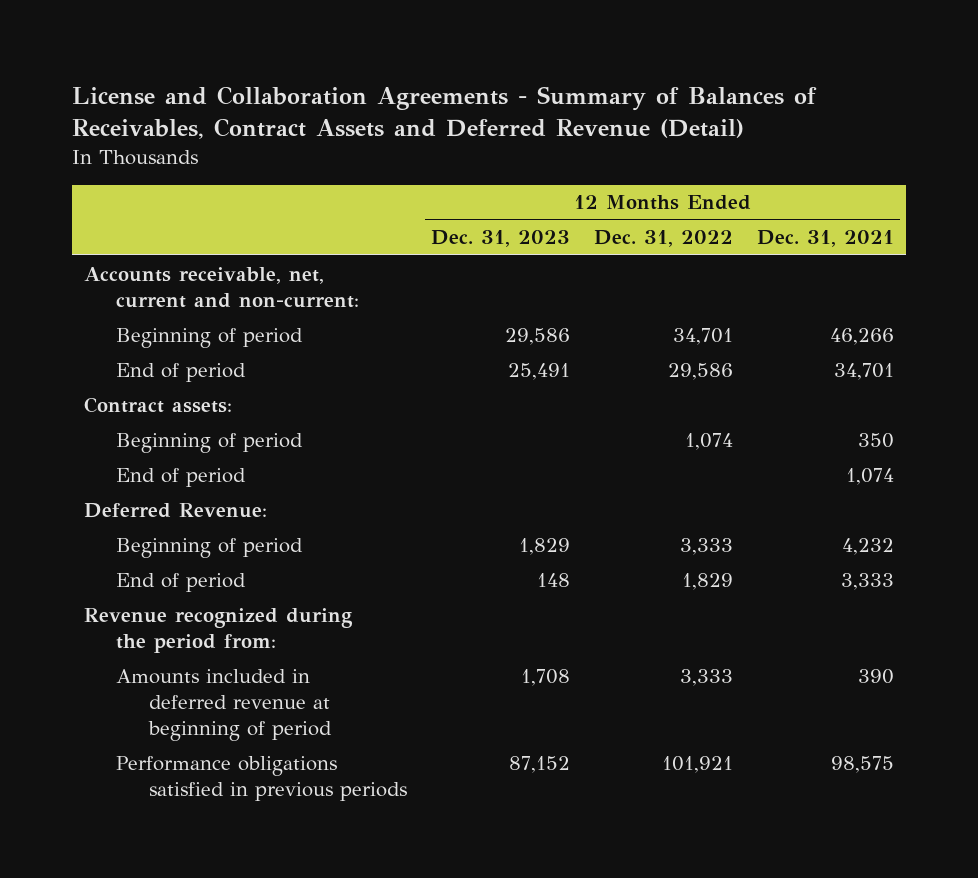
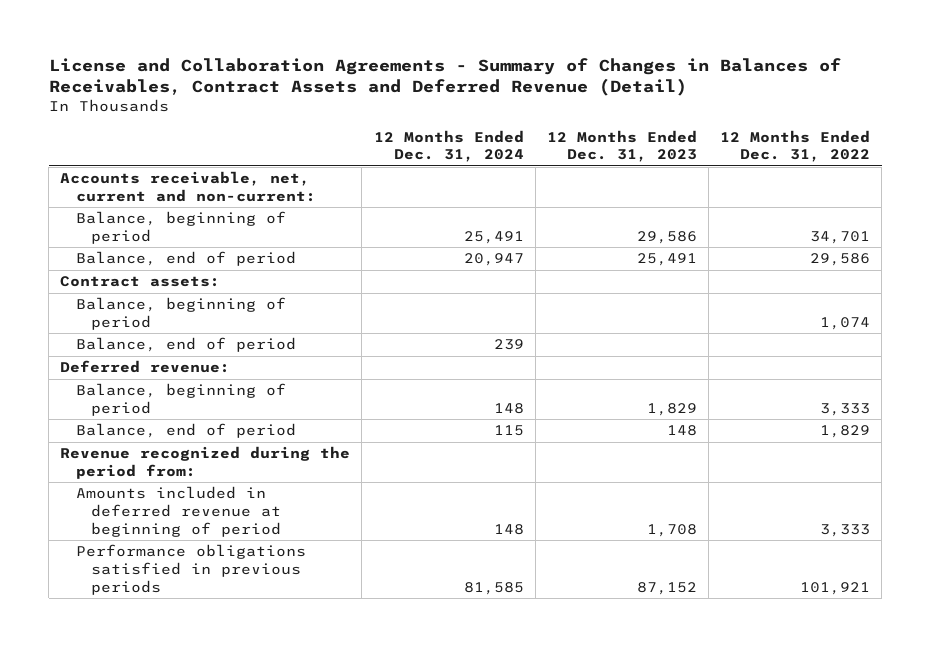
- License and Collaboration Agreements - Summary of Balances of Receivables, Contract Assets and Deferred Revenue (Detail)
+ License and Collaboration Agreements - Summary of Changes in Balances of Receivables, Contract Assets and Deferred Revenue (Detail)
- | 12 Months Ended Dec. 31, 2023 | 12 Months Ended Dec. 31, 2022 | 12 Months Ended Dec. 31, 2021
+ | 12 Months Ended Dec. 31, 2024 | 12 Months Ended Dec. 31, 2023 | 12 Months Ended Dec. 31, 2022
- Beginning of period | 29,586 | 34,701 | 46,266
- End of period | 25,491 | 29,586 | 34,701
+ Balance, beginning of period | 25,491 | 29,586 | 34,701
+ Balance, end of period | 20,947 | 25,491 | 29,586
- Beginning of period | | 1,074 | 350
- End of period | | | 1,074
- Deferred Revenue:
- Beginning of period | 1,829 | 3,333 | 4,232
- End of period | 148 | 1,829 | 3,333
+ Balance, beginning of period | | | 1,074
+ Balance, end of period | 239 | |
+ Deferred revenue:
+ Balance, beginning of period | 148 | 1,829 | 3,333
+ Balance, end of period | 115 | 148 | 1,829

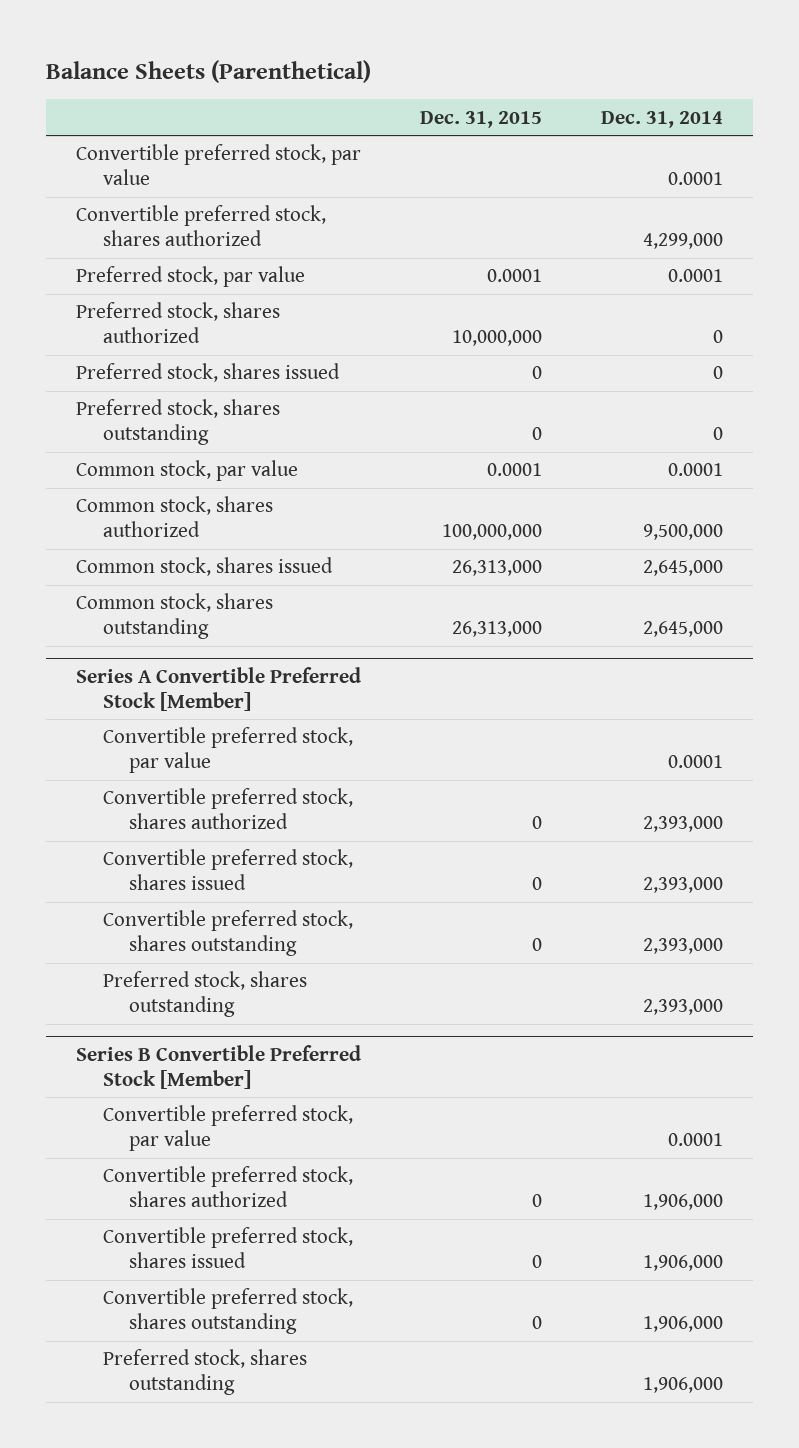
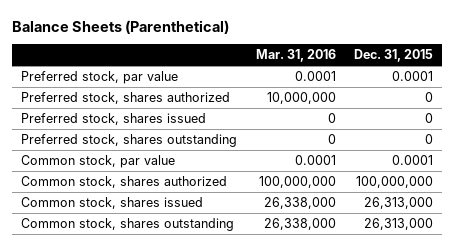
- | Dec. 31, 2015 | Dec. 31, 2014
+ | Mar. 31, 2016 | Dec. 31, 2015
- Convertible preferred stock, par value | | 0.0001
- Convertible preferred stock, shares authorized | | 4,299,000
- Preferred stock, shares authorized | 10,000,000 | 0
+ Preferred stock, shares authorized | 10,000,000 | 0
- Series A Convertible Preferred Stock [Member]
- Convertible preferred stock, par value | | 0.0001
- Convertible preferred stock, shares authorized | 0 | 2,393,000
- Convertible preferred stock, shares issued | 0 | 2,393,000
- Convertible preferred stock, shares outstanding | 0 | 2,393,000
- Preferred stock, shares outstanding | | 2,393,000
- Series B Convertible Preferred Stock [Member]
- Convertible preferred stock, par value | | 0.0001
- Convertible preferred stock, shares authorized | 0 | 1,906,000
- Convertible preferred stock, shares issued | 0 | 1,906,000
- Convertible preferred stock, shares outstanding | 0 | 1,906,000
- Preferred stock, shares outstanding | | 1,906,000

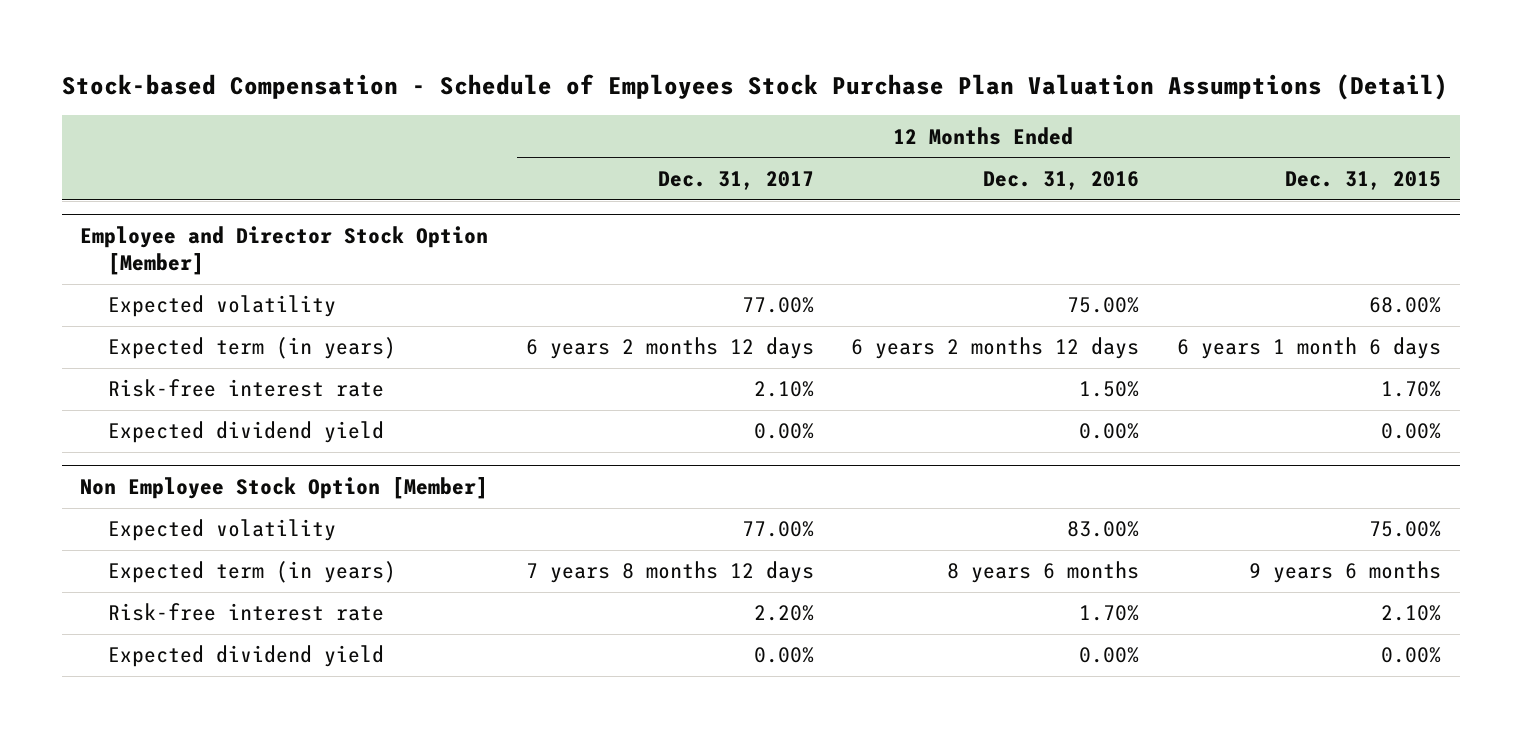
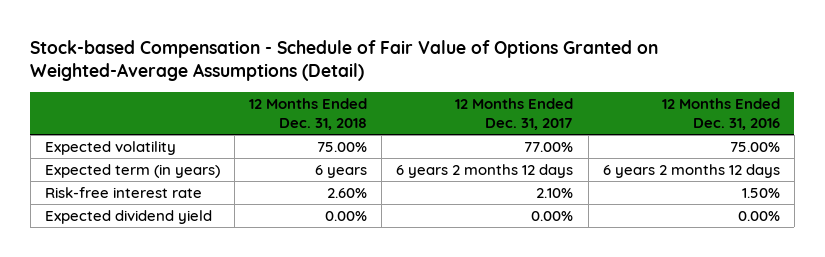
- Stock-based Compensation - Schedule of Employees Stock Purchase Plan Valuation Assumptions (Detail)
+ Stock-based Compensation - Schedule of Fair Value of Options Granted on Weighted-Average Assumptions (Detail)
- | 12 Months Ended Dec. 31, 2017 | 12 Months Ended Dec. 31, 2016 | 12 Months Ended Dec. 31, 2015
+ | 12 Months Ended Dec. 31, 2018 | 12 Months Ended Dec. 31, 2017 | 12 Months Ended Dec. 31, 2016
- Employee and Director Stock Option [Member]
- Non Employee Stock Option [Member]
- Expected volatility | 77.00% | 83.00% | 75.00%
- Expected term (in years) | 7 years 8 months 12 days | 8 years 6 months | 9 years 6 months
- Risk-free interest rate | 2.20% | 1.70% | 2.10%
- Expected dividend yield | 0.00% | 0.00% | 0.00%

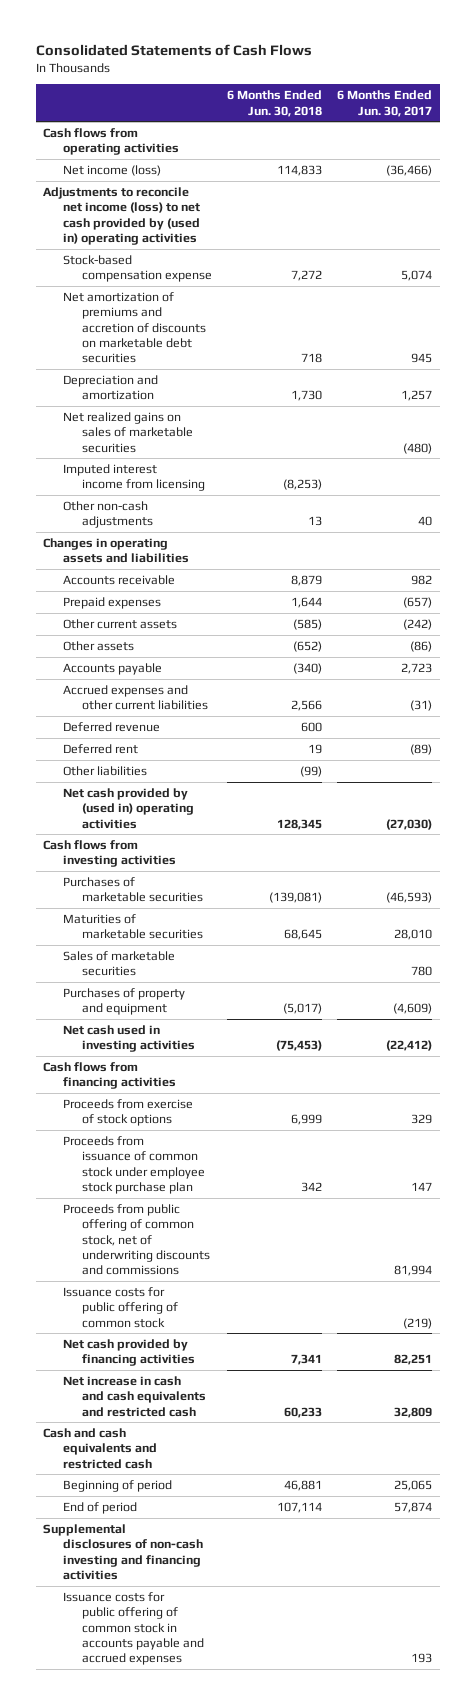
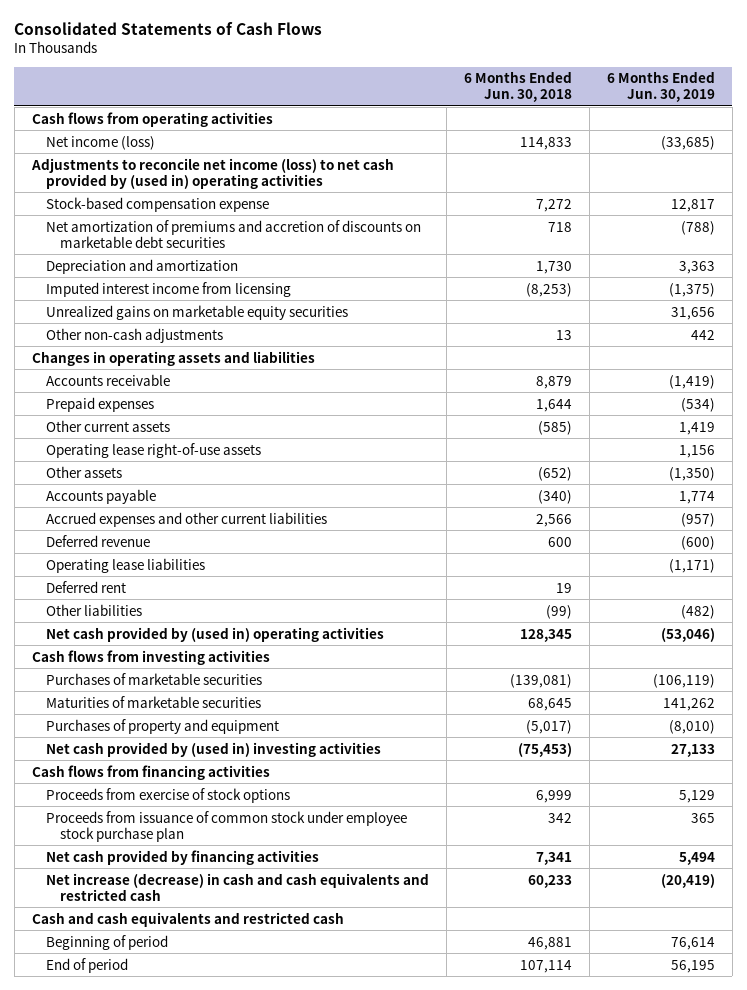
- | 6 Months Ended Jun. 30, 2018 | 6 Months Ended Jun. 30, 2017
+ | 6 Months Ended Jun. 30, 2018 | 6 Months Ended Jun. 30, 2019
- Net realized gains on sales of marketable securities | | (480)
+ Unrealized gains on marketable equity securities | | 31,656
+ Operating lease right-of-use assets | | 1,156
+ Operating lease liabilities | | (1,171)
- Sales of marketable securities | | 780
- Net cash used in investing activities | (75,453) | (22,412)
+ Net cash provided by (used in) investing activities | (75,453) | 27,133
- Proceeds from public offering of common stock, net of underwriting discounts and commissions | | 81,994
- Issuance costs for public offering of common stock | | (219)
- Net increase in cash and cash equivalents and restricted cash | 60,233 | 32,809
+ Net increase (decrease) in cash and cash equivalents and restricted cash | 60,233 | (20,419)
- Supplemental disclosures of non-cash investing and financing activities
- Issuance costs for public offering of common stock in accounts payable and accrued expenses | | 193

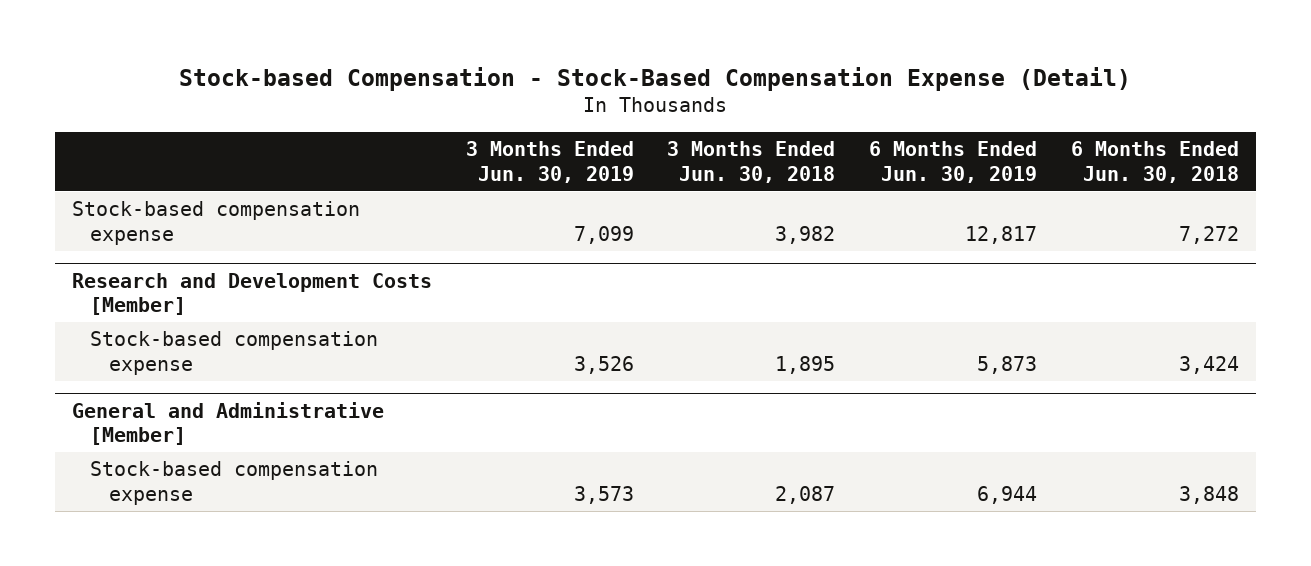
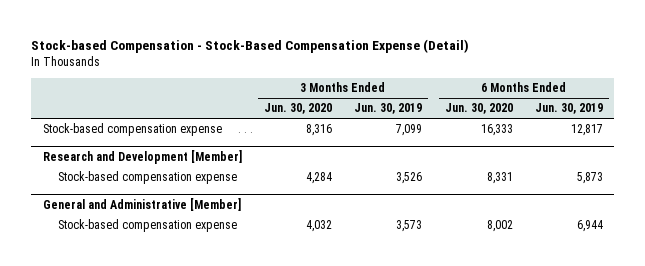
- | 3 Months Ended Jun. 30, 2019 | 3 Months Ended Jun. 30, 2018 | 6 Months Ended Jun. 30, 2019 | 6 Months Ended Jun. 30, 2018
+ | 3 Months Ended Jun. 30, 2020 | 3 Months Ended Jun. 30, 2019 | 6 Months Ended Jun. 30, 2020 | 6 Months Ended Jun. 30, 2019
- Research and Development Costs [Member]
+ Research and Development [Member]

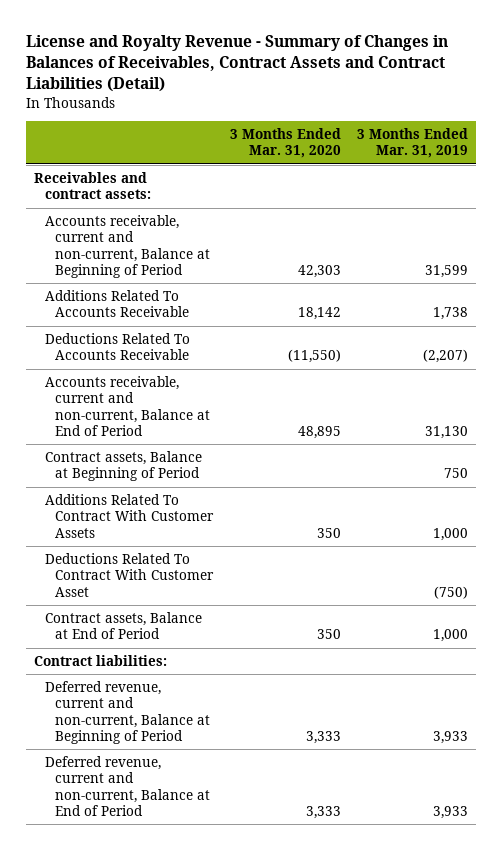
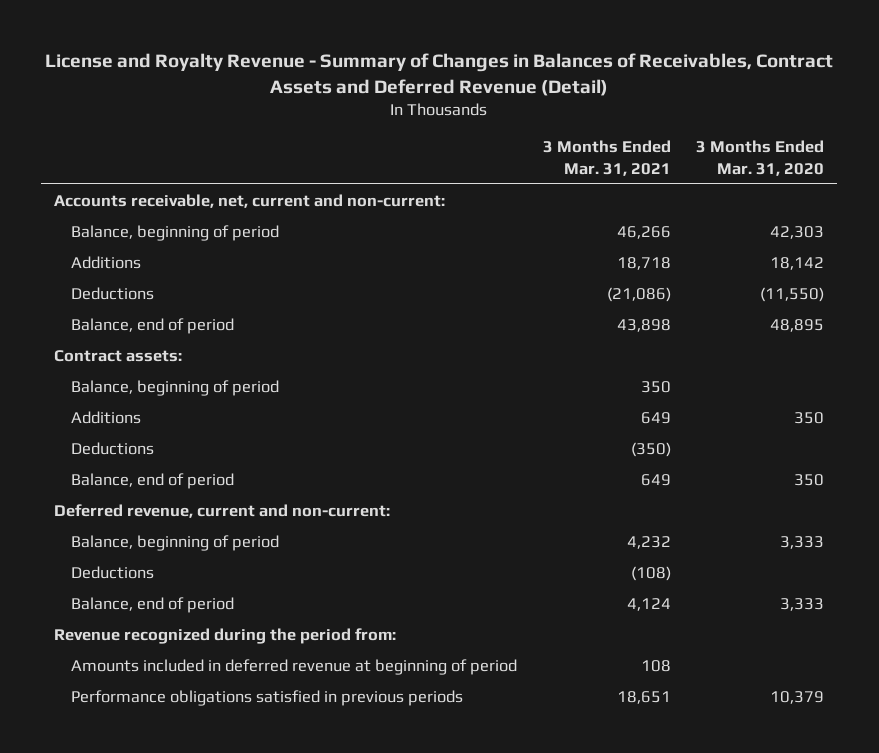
- License and Royalty Revenue - Summary of Changes in Balances of Receivables, Contract Assets and Contract Liabilities (Detail)
+ License and Royalty Revenue - Summary of Changes in Balances of Receivables, Contract Assets and Deferred Revenue (Detail)
- | 3 Months Ended Mar. 31, 2020 | 3 Months Ended Mar. 31, 2019
+ | 3 Months Ended Mar. 31, 2021 | 3 Months Ended Mar. 31, 2020
- Receivables and contract assets:
- Accounts receivable, current and non-current, Balance at Beginning of Period | 42,303 | 31,599
- Additions Related To Accounts Receivable | 18,142 | 1,738
- Deductions Related To Accounts Receivable | (11,550) | (2,207)
- Accounts receivable, current and non-current, Balance at End of Period | 48,895 | 31,130
- Contract assets, Balance at Beginning of Period | | 750
- Additions Related To Contract With Customer Assets | 350 | 1,000
- Deductions Related To Contract With Customer Asset | | (750)
- Contract assets, Balance at End of Period | 350 | 1,000
- Contract liabilities:
- Deferred revenue, current and non-current, Balance at Beginning of Period | 3,333 | 3,933
- Deferred revenue, current and non-current, Balance at End of Period | 3,333 | 3,933
+ Accounts receivable, net, current and non-current:
+ Balance, beginning of period | 46,266 | 42,303
+ Additions | 18,718 | 18,142
+ Deductions | (21,086) | (11,550)
+ Balance, end of period | 43,898 | 48,895
+ Contract assets:
+ Balance, beginning of period | 350 |
+ Additions | 649 | 350
+ Deductions | (350) |
+ Balance, end of period | 649 | 350
+ Deferred revenue, current and non-current:
+ Balance, beginning of period | 4,232 | 3,333
+ Deductions | (108) |
+ Balance, end of period | 4,124 | 3,333
+ Revenue recognized during the period from:
+ Amounts included in deferred revenue at beginning of period | 108 |
+ Performance obligations satisfied in previous periods | 18,651 | 10,379

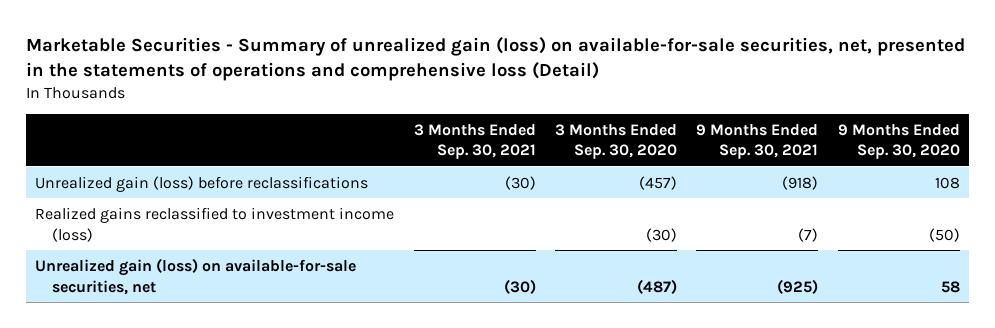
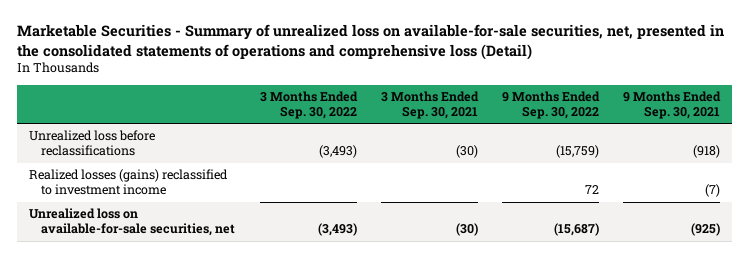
- Marketable Securities - Summary of unrealized gain (loss) on available-for-sale securities, net, presented in the statements of operations and comprehensive loss (Detail)
+ Marketable Securities - Summary of unrealized loss on available-for-sale securities, net, presented in the consolidated statements of operations and comprehensive loss (Detail)
- | 3 Months Ended Sep. 30, 2021 | 3 Months Ended Sep. 30, 2020 | 9 Months Ended Sep. 30, 2021 | 9 Months Ended Sep. 30, 2020
+ | 3 Months Ended Sep. 30, 2022 | 3 Months Ended Sep. 30, 2021 | 9 Months Ended Sep. 30, 2022 | 9 Months Ended Sep. 30, 2021
- Unrealized gain (loss) before reclassifications | (30) | (457) | (918) | 108
- Realized gains reclassified to investment income (loss) | | (30) | (7) | (50)
- Unrealized gain (loss) on available-for-sale securities, net | (30) | (487) | (925) | 58
+ Unrealized loss before reclassifications | (3,493) | (30) | (15,759) | (918)
+ Realized losses (gains) reclassified to investment income | | | 72 | (7)
+ Unrealized loss on available-for-sale securities, net | (3,493) | (30) | (15,687) | (925)

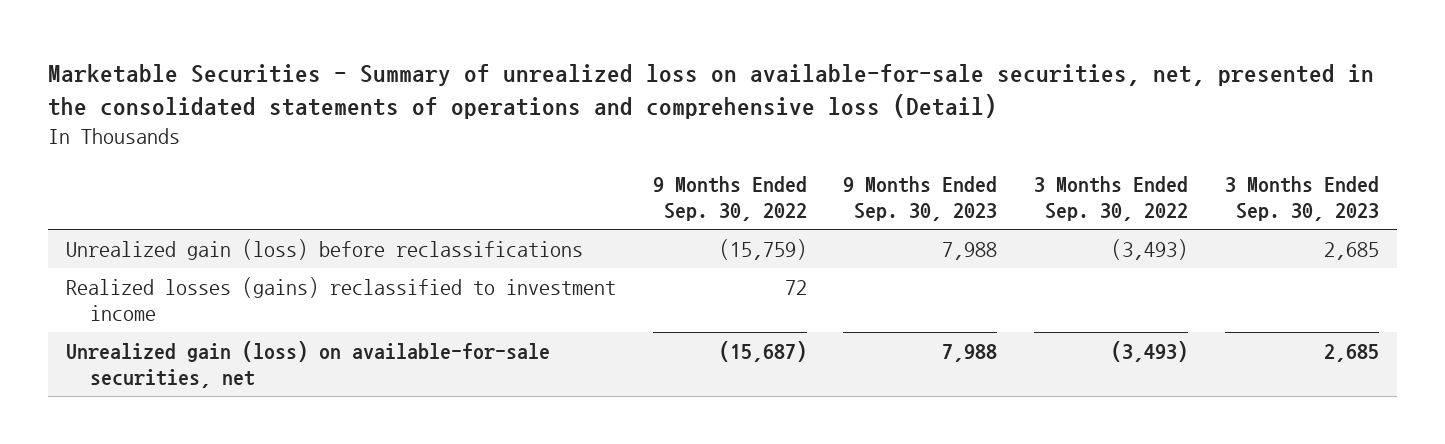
- | 3 Months Ended Sep. 30, 2022 | 3 Months Ended Sep. 30, 2021 | 9 Months Ended Sep. 30, 2022 | 9 Months Ended Sep. 30, 2021
+ | 9 Months Ended Sep. 30, 2022 | 9 Months Ended Sep. 30, 2023 | 3 Months Ended Sep. 30, 2022 | 3 Months Ended Sep. 30, 2023
- Unrealized loss before reclassifications | (3,493) | (30) | (15,759) | (918)
+ Unrealized gain (loss) before reclassifications | (15,759) | 7,988 | (3,493) | 2,685
- Unrealized loss on available-for-sale securities, net | (3,493) | (30) | (15,687) | (925)
+ Unrealized gain (loss) on available-for-sale securities, net | (15,687) | 7,988 | (3,493) | 2,685

